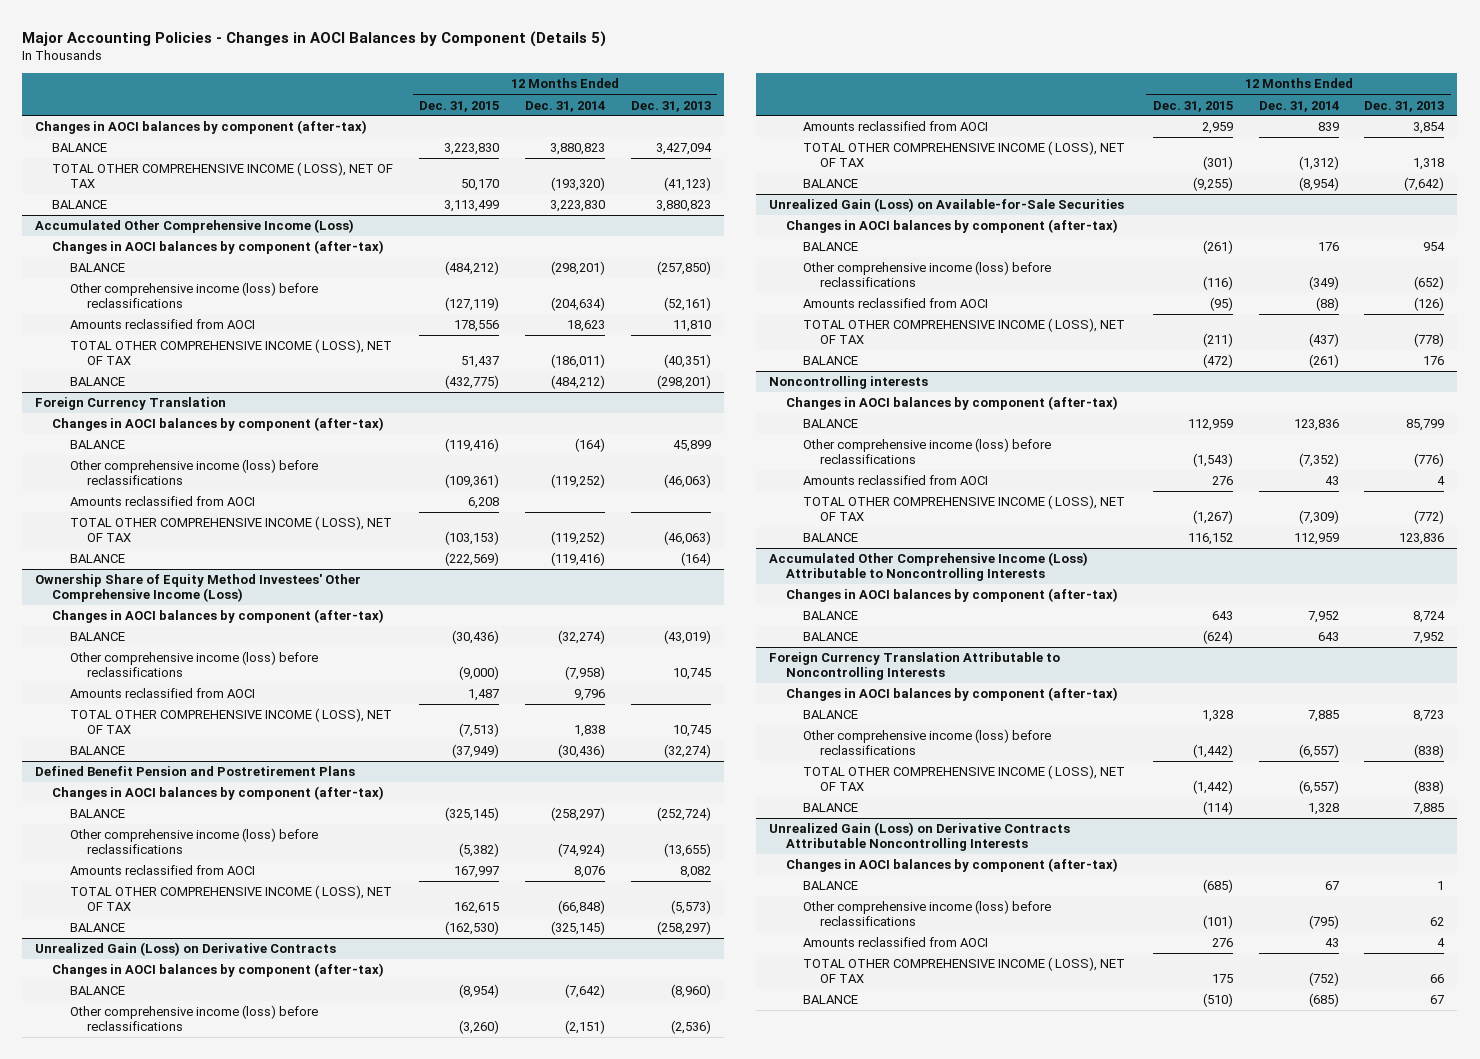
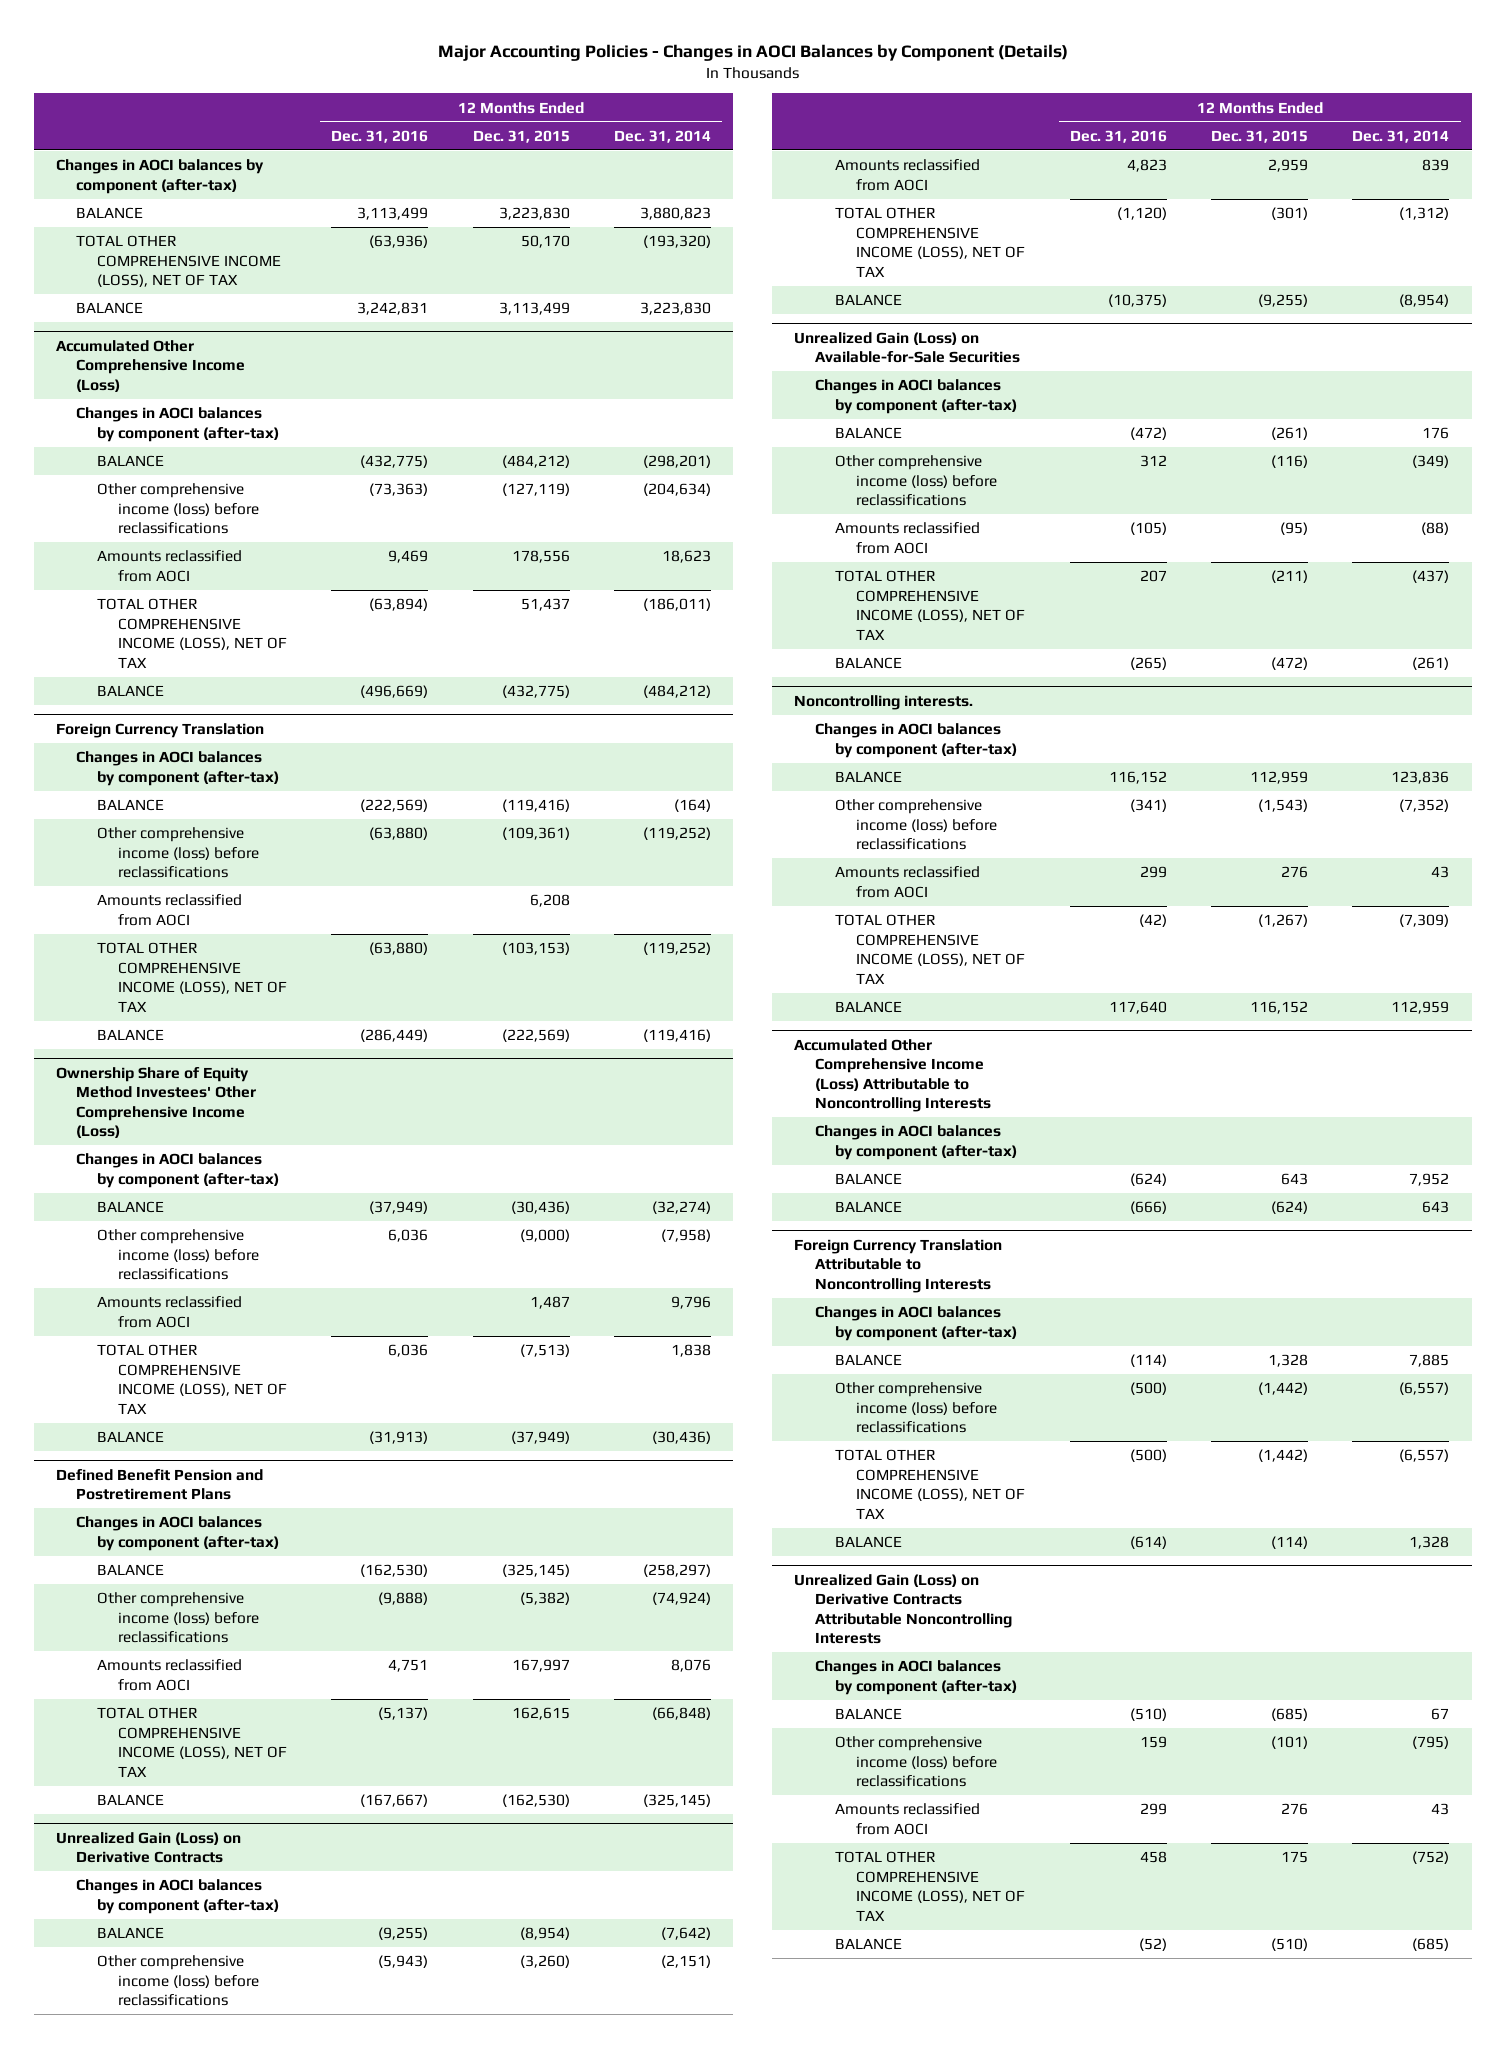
- Major Accounting Policies - Changes in AOCI Balances by Component (Details 5)
+ Major Accounting Policies - Changes in AOCI Balances by Component (Details)
- | 12 Months Ended Dec. 31, 2015 | 12 Months Ended Dec. 31, 2014 | 12 Months Ended Dec. 31, 2013
+ | 12 Months Ended Dec. 31, 2016 | 12 Months Ended Dec. 31, 2015 | 12 Months Ended Dec. 31, 2014
- TOTAL OTHER COMPREHENSIVE INCOME ( LOSS), NET OF TAX | 50,170 | (193,320) | (41,123)
+ TOTAL OTHER COMPREHENSIVE INCOME (LOSS), NET OF TAX | (63,936) | 50,170 | (193,320)
@ Accumulated Other Comprehensive Income (Loss)
- TOTAL OTHER COMPREHENSIVE INCOME ( LOSS), NET OF TAX | 51,437 | (186,011) | (40,351)
+ TOTAL OTHER COMPREHENSIVE INCOME (LOSS), NET OF TAX | (63,894) | 51,437 | (186,011)
@ Foreign Currency Translation
- TOTAL OTHER COMPREHENSIVE INCOME ( LOSS), NET OF TAX | (103,153) | (119,252) | (46,063)
+ TOTAL OTHER COMPREHENSIVE INCOME (LOSS), NET OF TAX | (63,880) | (103,153) | (119,252)
@ Ownership Share of Equity Method Investees' Other Comprehensive Income (Loss)
- TOTAL OTHER COMPREHENSIVE INCOME ( LOSS), NET OF TAX | (7,513) | 1,838 | 10,745
+ TOTAL OTHER COMPREHENSIVE INCOME (LOSS), NET OF TAX | 6,036 | (7,513) | 1,838
@ Defined Benefit Pension and Postretirement Plans
- TOTAL OTHER COMPREHENSIVE INCOME ( LOSS), NET OF TAX | 162,615 | (66,848) | (5,573)
+ TOTAL OTHER COMPREHENSIVE INCOME (LOSS), NET OF TAX | (5,137) | 162,615 | (66,848)
@ Unrealized Gain (Loss) on Derivative Contracts
- TOTAL OTHER COMPREHENSIVE INCOME ( LOSS), NET OF TAX | (301) | (1,312) | 1,318
+ TOTAL OTHER COMPREHENSIVE INCOME (LOSS), NET OF TAX | (1,120) | (301) | (1,312)
@ Unrealized Gain (Loss) on Available-for-Sale Securities
- TOTAL OTHER COMPREHENSIVE INCOME ( LOSS), NET OF TAX | (211) | (437) | (778)
+ TOTAL OTHER COMPREHENSIVE INCOME (LOSS), NET OF TAX | 207 | (211) | (437)
- Noncontrolling interests
+ Noncontrolling interests.
- TOTAL OTHER COMPREHENSIVE INCOME ( LOSS), NET OF TAX | (1,267) | (7,309) | (772)
+ TOTAL OTHER COMPREHENSIVE INCOME (LOSS), NET OF TAX | (42) | (1,267) | (7,309)
@ Foreign Currency Translation Attributable to Noncontrolling Interests
- TOTAL OTHER COMPREHENSIVE INCOME ( LOSS), NET OF TAX | (1,442) | (6,557) | (838)
+ TOTAL OTHER COMPREHENSIVE INCOME (LOSS), NET OF TAX | (500) | (1,442) | (6,557)
@ Unrealized Gain (Loss) on Derivative Contracts Attributable Noncontrolling Interests
- TOTAL OTHER COMPREHENSIVE INCOME ( LOSS), NET OF TAX | 175 | (752) | 66
+ TOTAL OTHER COMPREHENSIVE INCOME (LOSS), NET OF TAX | 458 | 175 | (752)

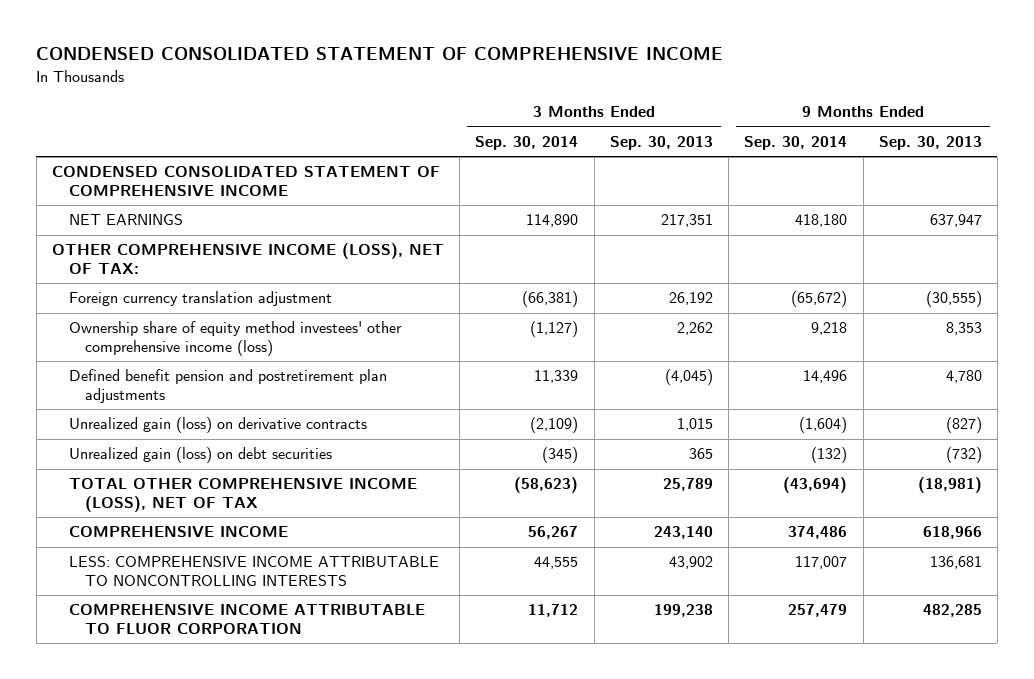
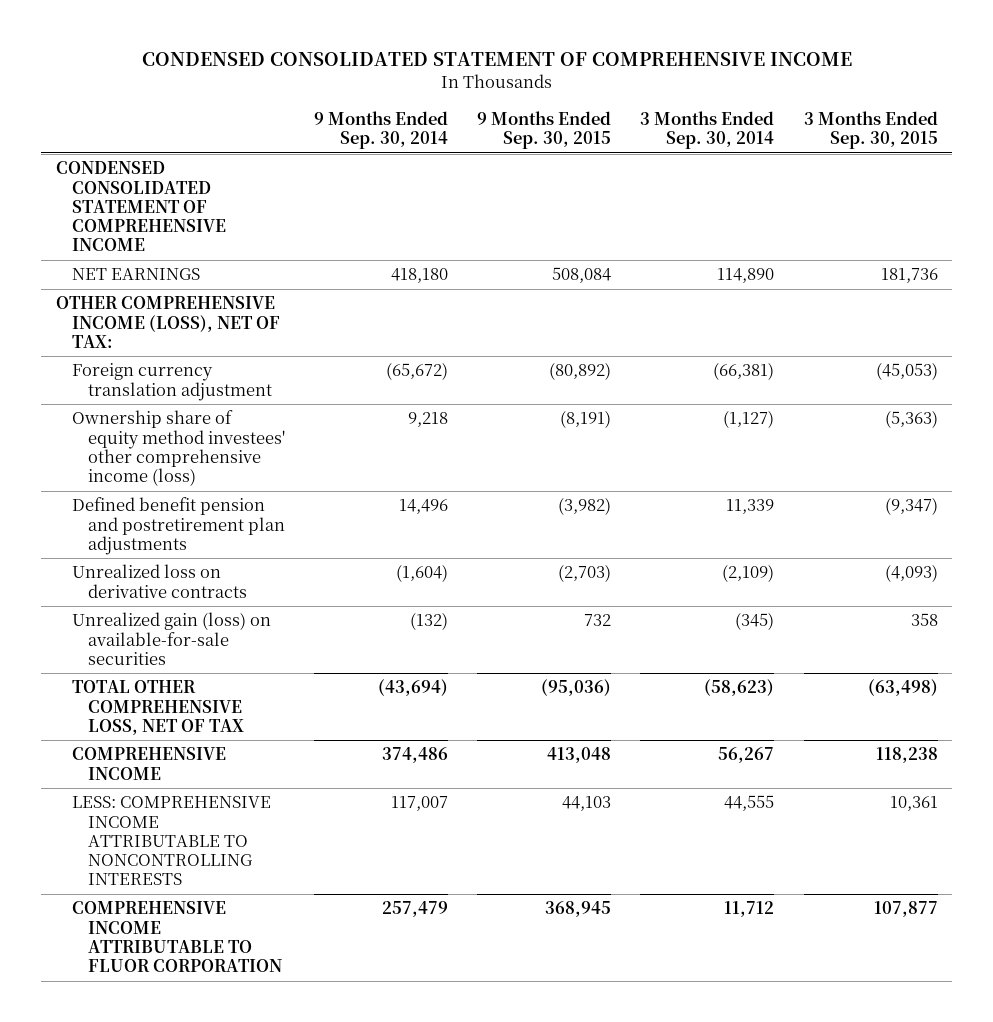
- | 3 Months Ended Sep. 30, 2014 | 3 Months Ended Sep. 30, 2013 | 9 Months Ended Sep. 30, 2014 | 9 Months Ended Sep. 30, 2013
+ | 9 Months Ended Sep. 30, 2014 | 9 Months Ended Sep. 30, 2015 | 3 Months Ended Sep. 30, 2014 | 3 Months Ended Sep. 30, 2015
- Unrealized gain (loss) on derivative contracts | (2,109) | 1,015 | (1,604) | (827)
- Unrealized gain (loss) on debt securities | (345) | 365 | (132) | (732)
- TOTAL OTHER COMPREHENSIVE INCOME (LOSS), NET OF TAX | (58,623) | 25,789 | (43,694) | (18,981)
+ Unrealized loss on derivative contracts | (1,604) | (2,703) | (2,109) | (4,093)
+ Unrealized gain (loss) on available-for-sale securities | (132) | 732 | (345) | 358
+ TOTAL OTHER COMPREHENSIVE LOSS, NET OF TAX | (43,694) | (95,036) | (58,623) | (63,498)

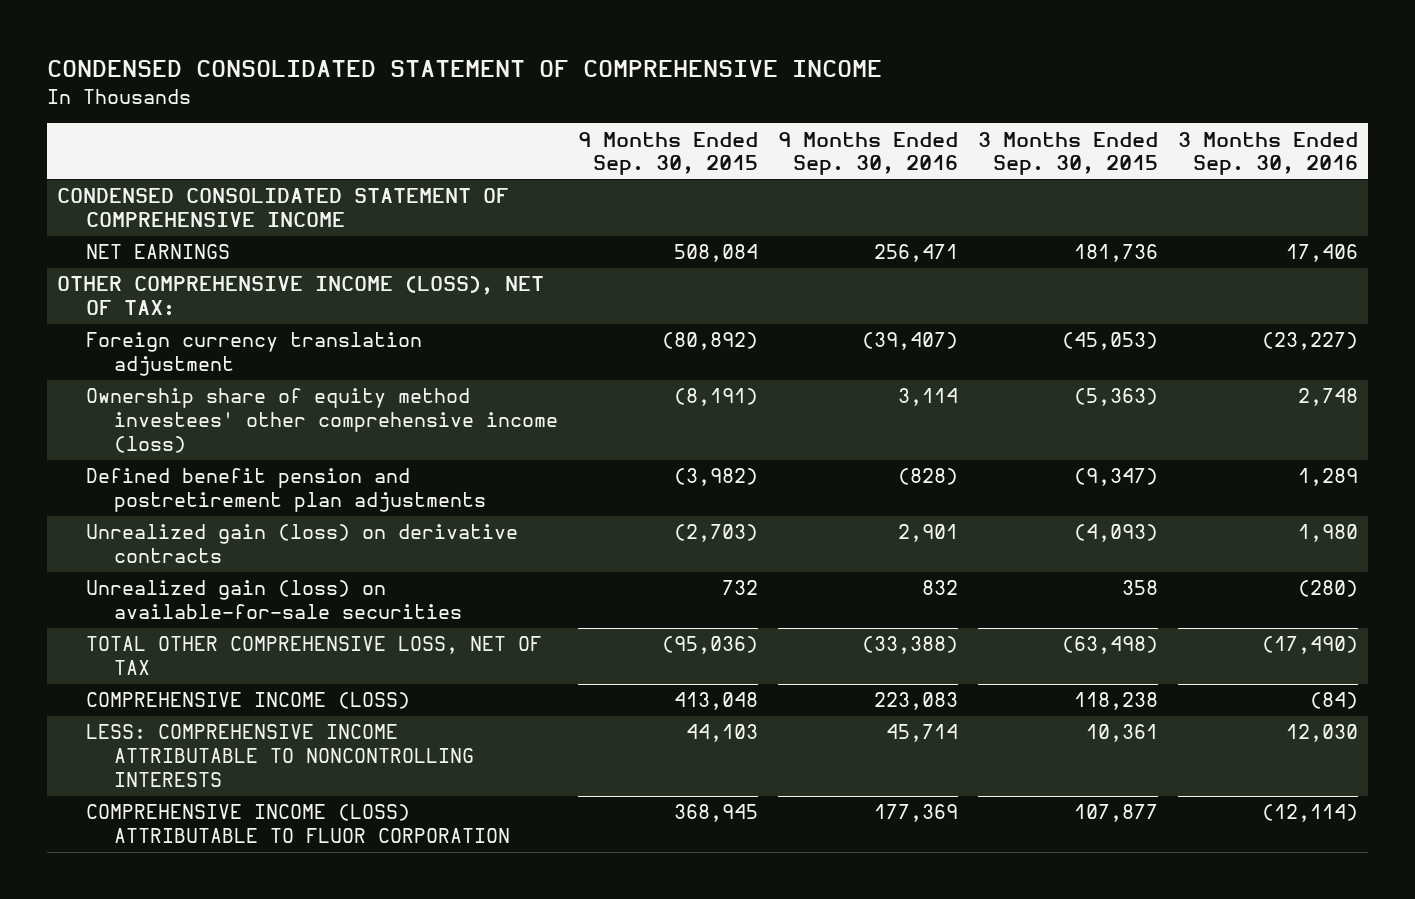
- | 9 Months Ended Sep. 30, 2014 | 9 Months Ended Sep. 30, 2015 | 3 Months Ended Sep. 30, 2014 | 3 Months Ended Sep. 30, 2015
+ | 9 Months Ended Sep. 30, 2015 | 9 Months Ended Sep. 30, 2016 | 3 Months Ended Sep. 30, 2015 | 3 Months Ended Sep. 30, 2016
- Unrealized loss on derivative contracts | (1,604) | (2,703) | (2,109) | (4,093)
+ Unrealized gain (loss) on derivative contracts | (2,703) | 2,901 | (4,093) | 1,980
- COMPREHENSIVE INCOME | 374,486 | 413,048 | 56,267 | 118,238
+ COMPREHENSIVE INCOME (LOSS) | 413,048 | 223,083 | 118,238 | (84)
- COMPREHENSIVE INCOME ATTRIBUTABLE TO FLUOR CORPORATION | 257,479 | 368,945 | 11,712 | 107,877
+ COMPREHENSIVE INCOME (LOSS) ATTRIBUTABLE TO FLUOR CORPORATION | 368,945 | 177,369 | 107,877 | (12,114)

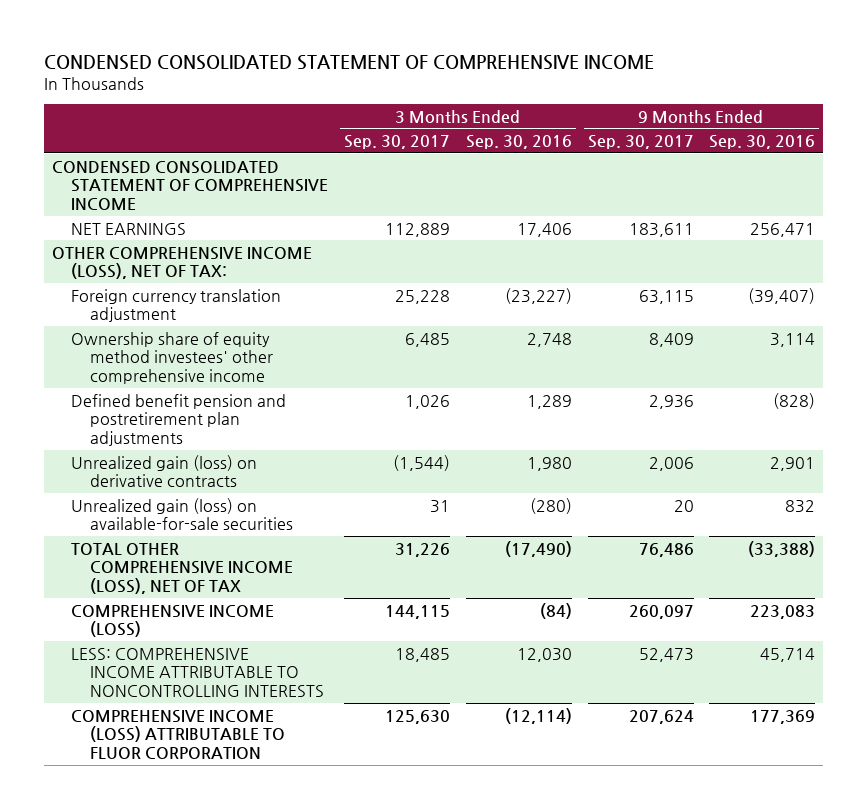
- | 9 Months Ended Sep. 30, 2015 | 9 Months Ended Sep. 30, 2016 | 3 Months Ended Sep. 30, 2015 | 3 Months Ended Sep. 30, 2016
+ | 3 Months Ended Sep. 30, 2017 | 3 Months Ended Sep. 30, 2016 | 9 Months Ended Sep. 30, 2017 | 9 Months Ended Sep. 30, 2016
- Ownership share of equity method investees' other comprehensive income (loss) | (8,191) | 3,114 | (5,363) | 2,748
+ Ownership share of equity method investees' other comprehensive income | 6,485 | 2,748 | 8,409 | 3,114
- TOTAL OTHER COMPREHENSIVE LOSS, NET OF TAX | (95,036) | (33,388) | (63,498) | (17,490)
+ TOTAL OTHER COMPREHENSIVE INCOME (LOSS), NET OF TAX | 31,226 | (17,490) | 76,486 | (33,388)

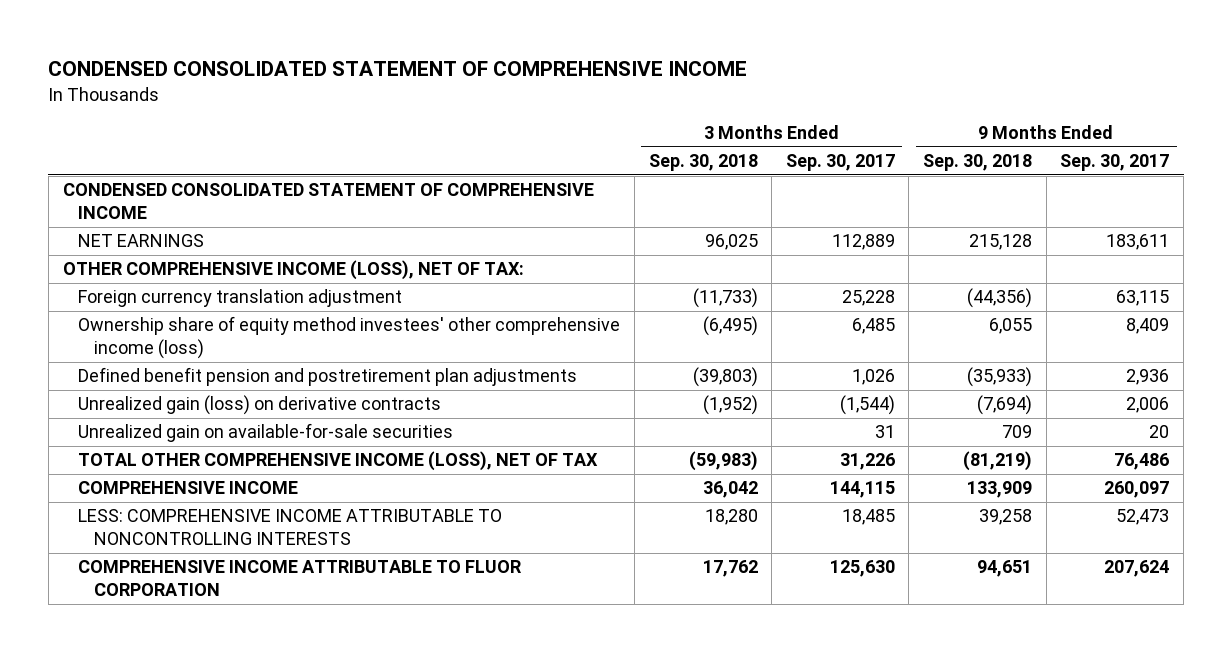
- | 3 Months Ended Sep. 30, 2017 | 3 Months Ended Sep. 30, 2016 | 9 Months Ended Sep. 30, 2017 | 9 Months Ended Sep. 30, 2016
+ | 3 Months Ended Sep. 30, 2018 | 3 Months Ended Sep. 30, 2017 | 9 Months Ended Sep. 30, 2018 | 9 Months Ended Sep. 30, 2017
- Ownership share of equity method investees' other comprehensive income | 6,485 | 2,748 | 8,409 | 3,114
+ Ownership share of equity method investees' other comprehensive income (loss) | (6,495) | 6,485 | 6,055 | 8,409
- Unrealized gain (loss) on available-for-sale securities | 31 | (280) | 20 | 832
+ Unrealized gain on available-for-sale securities | | 31 | 709 | 20
- COMPREHENSIVE INCOME (LOSS) | 144,115 | (84) | 260,097 | 223,083
+ COMPREHENSIVE INCOME | 36,042 | 144,115 | 133,909 | 260,097
- COMPREHENSIVE INCOME (LOSS) ATTRIBUTABLE TO FLUOR CORPORATION | 125,630 | (12,114) | 207,624 | 177,369
+ COMPREHENSIVE INCOME ATTRIBUTABLE TO FLUOR CORPORATION | 17,762 | 125,630 | 94,651 | 207,624

